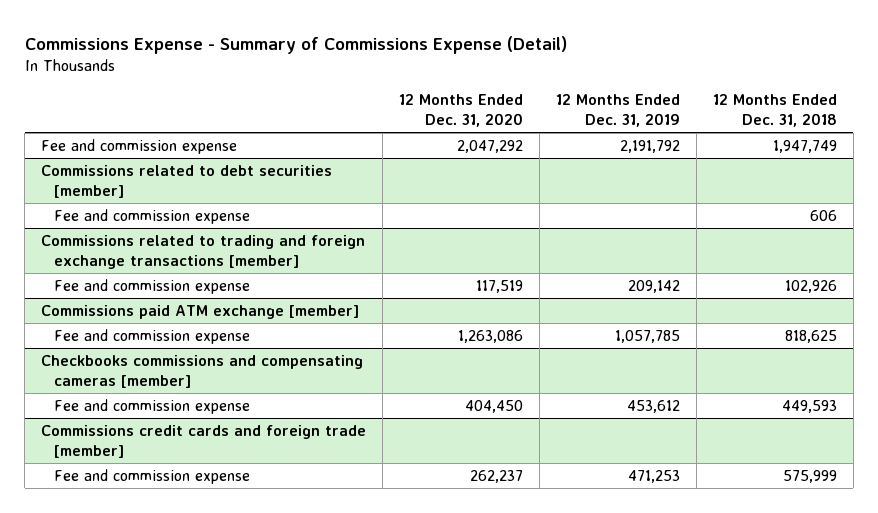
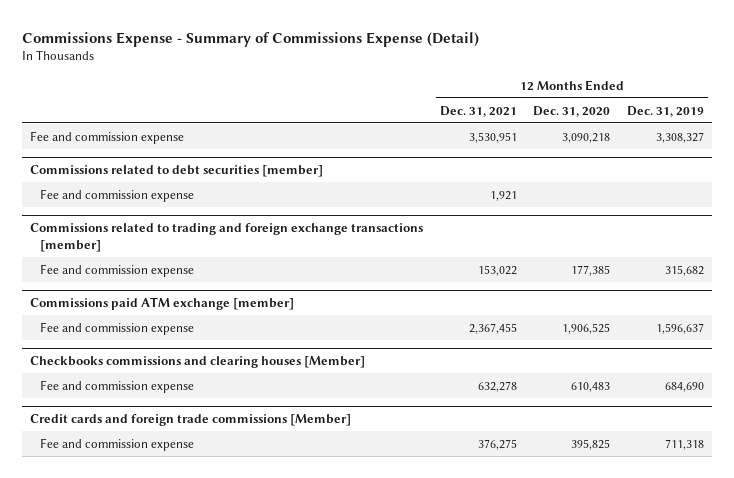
- | 12 Months Ended Dec. 31, 2020 | 12 Months Ended Dec. 31, 2019 | 12 Months Ended Dec. 31, 2018
+ | 12 Months Ended Dec. 31, 2021 | 12 Months Ended Dec. 31, 2020 | 12 Months Ended Dec. 31, 2019
- Fee and commission expense | 2,047,292 | 2,191,792 | 1,947,749
+ Fee and commission expense | 3,530,951 | 3,090,218 | 3,308,327
@ Commissions related to trading and foreign exchange transactions [member]
- Fee and commission expense | 117,519 | 209,142 | 102,926
+ Fee and commission expense | 153,022 | 177,385 | 315,682
@ Commissions paid ATM exchange [member]
- Fee and commission expense | 1,263,086 | 1,057,785 | 818,625
- Checkbooks commissions and compensating cameras [member]
- Fee and commission expense | 404,450 | 453,612 | 449,593
- Commissions credit cards and foreign trade [member]
- Fee and commission expense | 262,237 | 471,253 | 575,999
@ Commissions paid ATM exchange [member]
+ Fee and commission expense | 2,367,455 | 1,906,525 | 1,596,637
+ Checkbooks commissions and clearing houses [Member]
+ Fee and commission expense | 632,278 | 610,483 | 684,690
+ Credit cards and foreign trade commissions [Member]
+ Fee and commission expense | 376,275 | 395,825 | 711,318

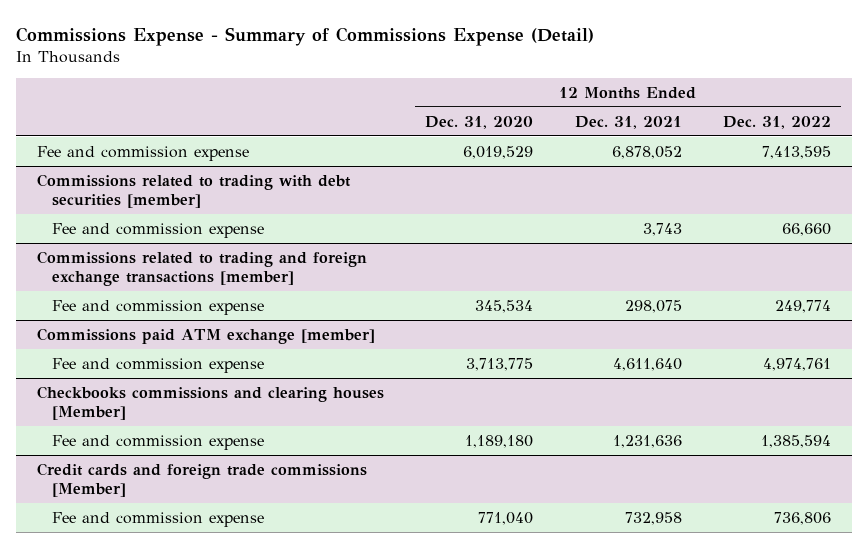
- | 12 Months Ended Dec. 31, 2021 | 12 Months Ended Dec. 31, 2020 | 12 Months Ended Dec. 31, 2019
+ | 12 Months Ended Dec. 31, 2020 | 12 Months Ended Dec. 31, 2021 | 12 Months Ended Dec. 31, 2022
- Fee and commission expense | 3,530,951 | 3,090,218 | 3,308,327
- Commissions related to debt securities [member]
- Fee and commission expense | 1,921 | |
+ Fee and commission expense | 6,019,529 | 6,878,052 | 7,413,595
+ Commissions related to trading with debt securities [member]
+ Fee and commission expense | | 3,743 | 66,660
@ Commissions related to trading and foreign exchange transactions [member]
- Fee and commission expense | 153,022 | 177,385 | 315,682
+ Fee and commission expense | 345,534 | 298,075 | 249,774
@ Commissions paid ATM exchange [member]
- Fee and commission expense | 2,367,455 | 1,906,525 | 1,596,637
+ Fee and commission expense | 3,713,775 | 4,611,640 | 4,974,761
@ Checkbooks commissions and clearing houses [Member]
- Fee and commission expense | 632,278 | 610,483 | 684,690
+ Fee and commission expense | 1,189,180 | 1,231,636 | 1,385,594
@ Credit cards and foreign trade commissions [Member]
- Fee and commission expense | 376,275 | 395,825 | 711,318
+ Fee and commission expense | 771,040 | 732,958 | 736,806

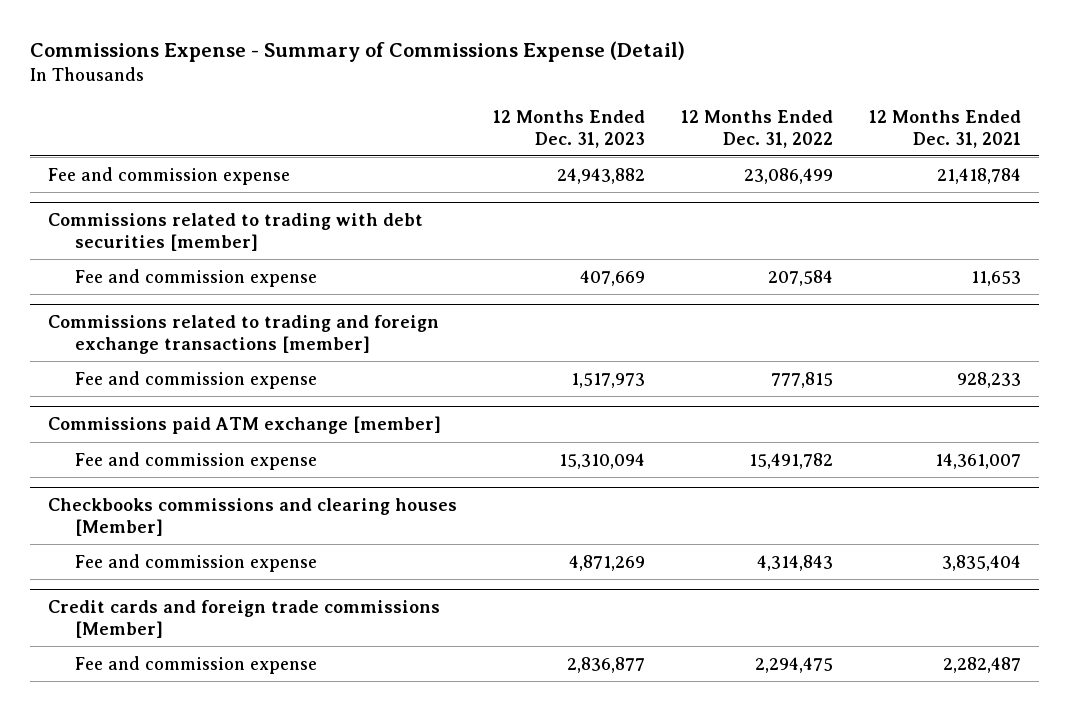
- | 12 Months Ended Dec. 31, 2020 | 12 Months Ended Dec. 31, 2021 | 12 Months Ended Dec. 31, 2022
+ | 12 Months Ended Dec. 31, 2023 | 12 Months Ended Dec. 31, 2022 | 12 Months Ended Dec. 31, 2021
- Fee and commission expense | 6,019,529 | 6,878,052 | 7,413,595
+ Fee and commission expense | 24,943,882 | 23,086,499 | 21,418,784
@ Commissions related to trading with debt securities [member]
- Fee and commission expense | | 3,743 | 66,660
+ Fee and commission expense | 407,669 | 207,584 | 11,653
@ Commissions related to trading and foreign exchange transactions [member]
- Fee and commission expense | 345,534 | 298,075 | 249,774
+ Fee and commission expense | 1,517,973 | 777,815 | 928,233
@ Commissions paid ATM exchange [member]
- Fee and commission expense | 3,713,775 | 4,611,640 | 4,974,761
+ Fee and commission expense | 15,310,094 | 15,491,782 | 14,361,007
@ Checkbooks commissions and clearing houses [Member]
- Fee and commission expense | 1,189,180 | 1,231,636 | 1,385,594
+ Fee and commission expense | 4,871,269 | 4,314,843 | 3,835,404
@ Credit cards and foreign trade commissions [Member]
- Fee and commission expense | 771,040 | 732,958 | 736,806
+ Fee and commission expense | 2,836,877 | 2,294,475 | 2,282,487

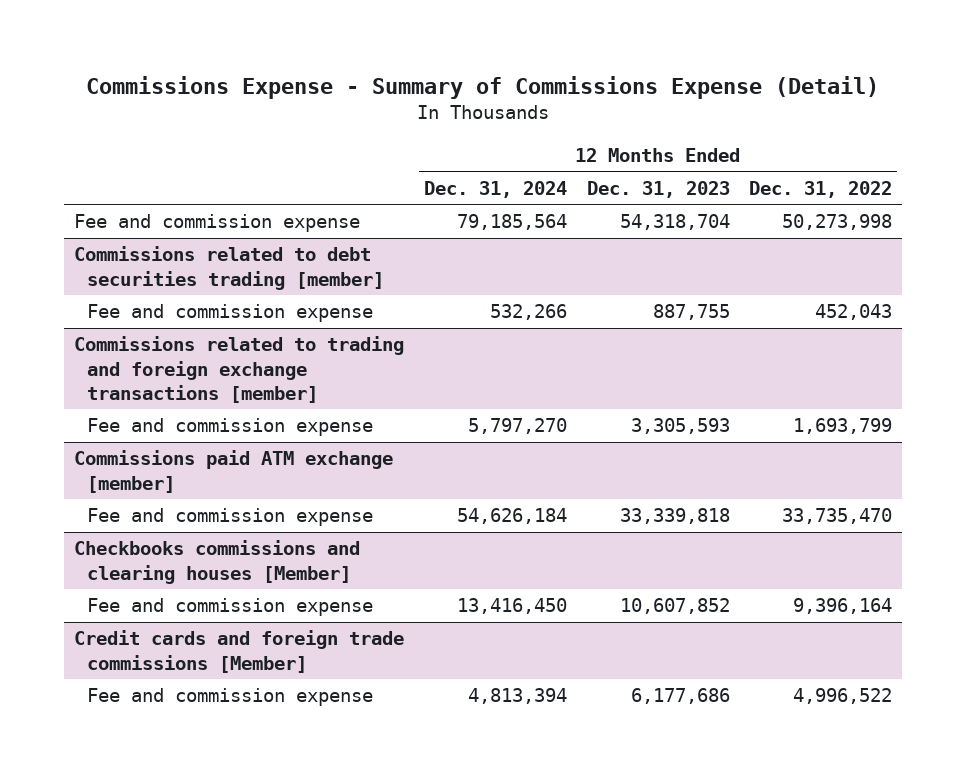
- | 12 Months Ended Dec. 31, 2023 | 12 Months Ended Dec. 31, 2022 | 12 Months Ended Dec. 31, 2021
+ | 12 Months Ended Dec. 31, 2024 | 12 Months Ended Dec. 31, 2023 | 12 Months Ended Dec. 31, 2022
- Fee and commission expense | 24,943,882 | 23,086,499 | 21,418,784
- Commissions related to trading with debt securities [member]
- Fee and commission expense | 407,669 | 207,584 | 11,653
+ Fee and commission expense | 79,185,564 | 54,318,704 | 50,273,998
+ Commissions related to debt securities trading [member]
+ Fee and commission expense | 532,266 | 887,755 | 452,043
@ Commissions related to trading and foreign exchange transactions [member]
- Fee and commission expense | 1,517,973 | 777,815 | 928,233
+ Fee and commission expense | 5,797,270 | 3,305,593 | 1,693,799
@ Commissions paid ATM exchange [member]
- Fee and commission expense | 15,310,094 | 15,491,782 | 14,361,007
+ Fee and commission expense | 54,626,184 | 33,339,818 | 33,735,470
@ Checkbooks commissions and clearing houses [Member]
- Fee and commission expense | 4,871,269 | 4,314,843 | 3,835,404
+ Fee and commission expense | 13,416,450 | 10,607,852 | 9,396,164
@ Credit cards and foreign trade commissions [Member]
- Fee and commission expense | 2,836,877 | 2,294,475 | 2,282,487
+ Fee and commission expense | 4,813,394 | 6,177,686 | 4,996,522

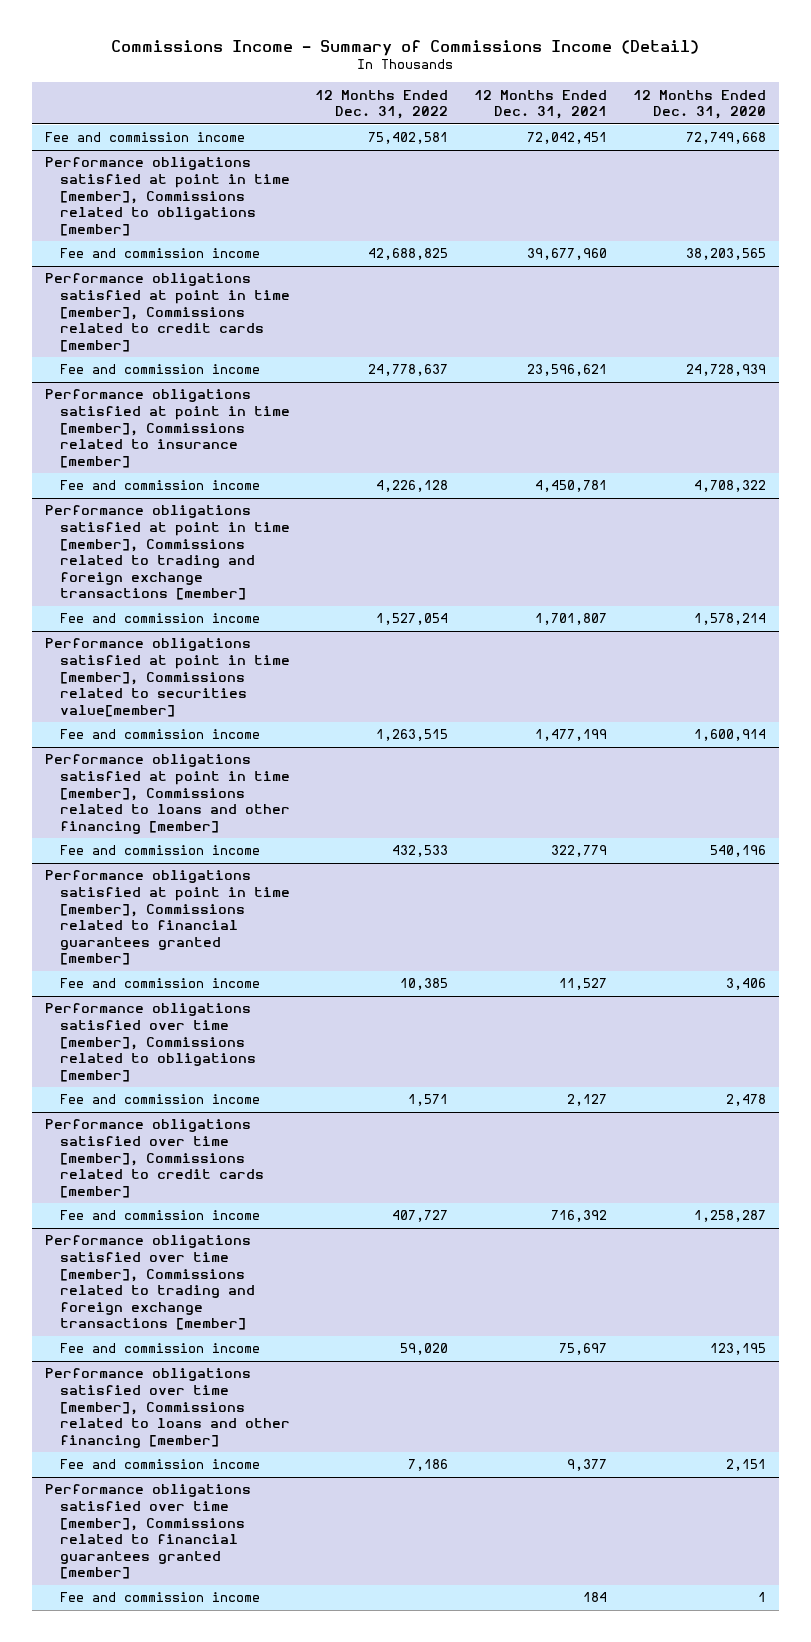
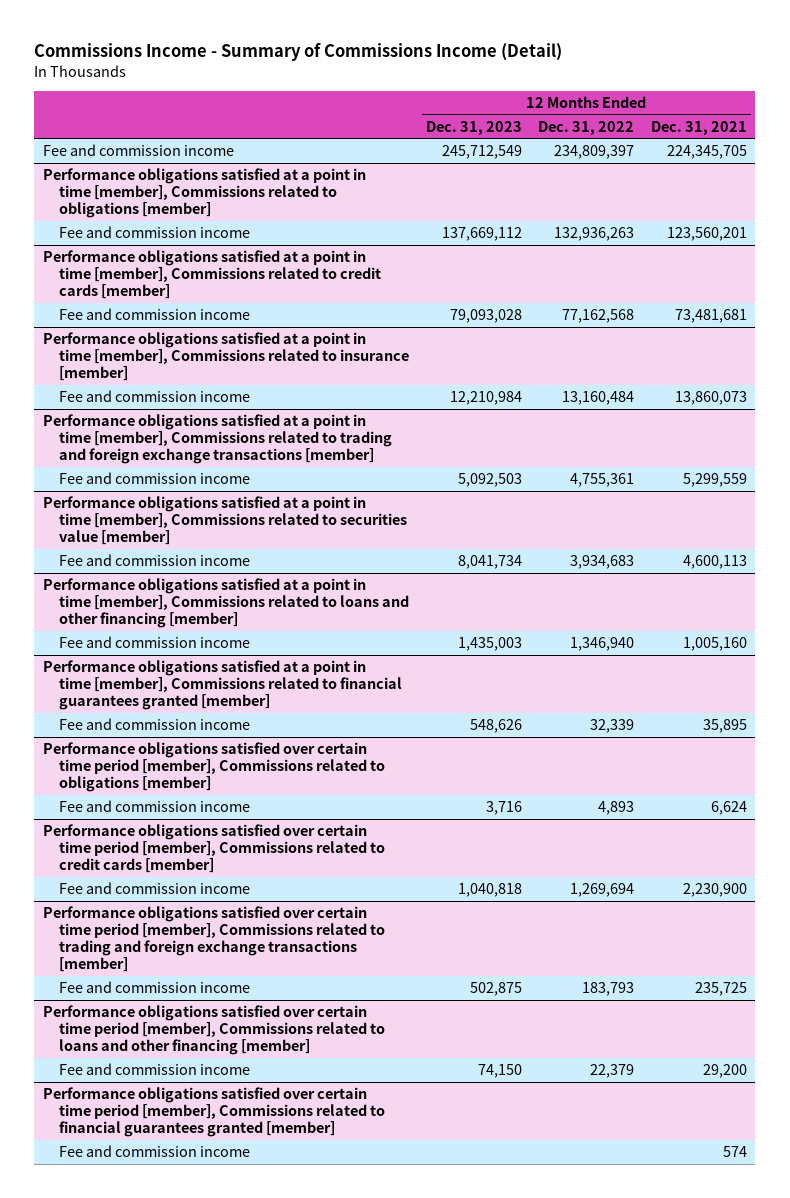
- | 12 Months Ended Dec. 31, 2022 | 12 Months Ended Dec. 31, 2021 | 12 Months Ended Dec. 31, 2020
+ | 12 Months Ended Dec. 31, 2023 | 12 Months Ended Dec. 31, 2022 | 12 Months Ended Dec. 31, 2021
- Fee and commission income | 75,402,581 | 72,042,451 | 72,749,668
- Performance obligations satisfied at point in time [member], Commissions related to obligations [member]
- Fee and commission income | 42,688,825 | 39,677,960 | 38,203,565
- Performance obligations satisfied at point in time [member], Commissions related to credit cards [member]
- Fee and commission income | 24,778,637 | 23,596,621 | 24,728,939
- Performance obligations satisfied at point in time [member], Commissions related to insurance [member]
- Fee and commission income | 4,226,128 | 4,450,781 | 4,708,322
- Performance obligations satisfied at point in time [member], Commissions related to trading and foreign exchange transactions [member]
- Fee and commission income | 1,527,054 | 1,701,807 | 1,578,214
- Performance obligations satisfied at point in time [member], Commissions related to securities value[member]
- Fee and commission income | 1,263,515 | 1,477,199 | 1,600,914
- Performance obligations satisfied at point in time [member], Commissions related to loans and other financing [member]
- Fee and commission income | 432,533 | 322,779 | 540,196
- Performance obligations satisfied at point in time [member], Commissions related to financial guarantees granted [member]
- Fee and commission income | 10,385 | 11,527 | 3,406
- Performance obligations satisfied over time [member], Commissions related to obligations [member]
- Fee and commission income | 1,571 | 2,127 | 2,478
- Performance obligations satisfied over time [member], Commissions related to credit cards [member]
- Fee and commission income | 407,727 | 716,392 | 1,258,287
- Performance obligations satisfied over time [member], Commissions related to trading and foreign exchange transactions [member]
- Fee and commission income | 59,020 | 75,697 | 123,195
- Performance obligations satisfied over time [member], Commissions related to loans and other financing [member]
- Fee and commission income | 7,186 | 9,377 | 2,151
- Performance obligations satisfied over time [member], Commissions related to financial guarantees granted [member]
- Fee and commission income | | 184 | 1
+ Fee and commission income | 245,712,549 | 234,809,397 | 224,345,705
+ Performance obligations satisfied at a point in time [member], Commissions related to obligations [member]
+ Fee and commission income | 137,669,112 | 132,936,263 | 123,560,201
+ Performance obligations satisfied at a point in time [member], Commissions related to credit cards [member]
+ Fee and commission income | 79,093,028 | 77,162,568 | 73,481,681
+ Performance obligations satisfied at a point in time [member], Commissions related to insurance [member]
+ Fee and commission income | 12,210,984 | 13,160,484 | 13,860,073
+ Performance obligations satisfied at a point in time [member], Commissions related to trading and foreign exchange transactions [member]
+ Fee and commission income | 5,092,503 | 4,755,361 | 5,299,559
+ Performance obligations satisfied at a point in time [member], Commissions related to securities value [member]
+ Fee and commission income | 8,041,734 | 3,934,683 | 4,600,113
+ Performance obligations satisfied at a point in time [member], Commissions related to loans and other financing [member]
+ Fee and commission income | 1,435,003 | 1,346,940 | 1,005,160
+ Performance obligations satisfied at a point in time [member], Commissions related to financial guarantees granted [member]
+ Fee and commission income | 548,626 | 32,339 | 35,895
+ Performance obligations satisfied over certain time period [member], Commissions related to obligations [member]
+ Fee and commission income | 3,716 | 4,893 | 6,624
+ Performance obligations satisfied over certain time period [member], Commissions related to credit cards [member]
+ Fee and commission income | 1,040,818 | 1,269,694 | 2,230,900
+ Performance obligations satisfied over certain time period [member], Commissions related to trading and foreign exchange transactions [member]
+ Fee and commission income | 502,875 | 183,793 | 235,725
+ Performance obligations satisfied over certain time period [member], Commissions related to loans and other financing [member]
+ Fee and commission income | 74,150 | 22,379 | 29,200
+ Performance obligations satisfied over certain time period [member], Commissions related to financial guarantees granted [member]
+ Fee and commission income | | | 574

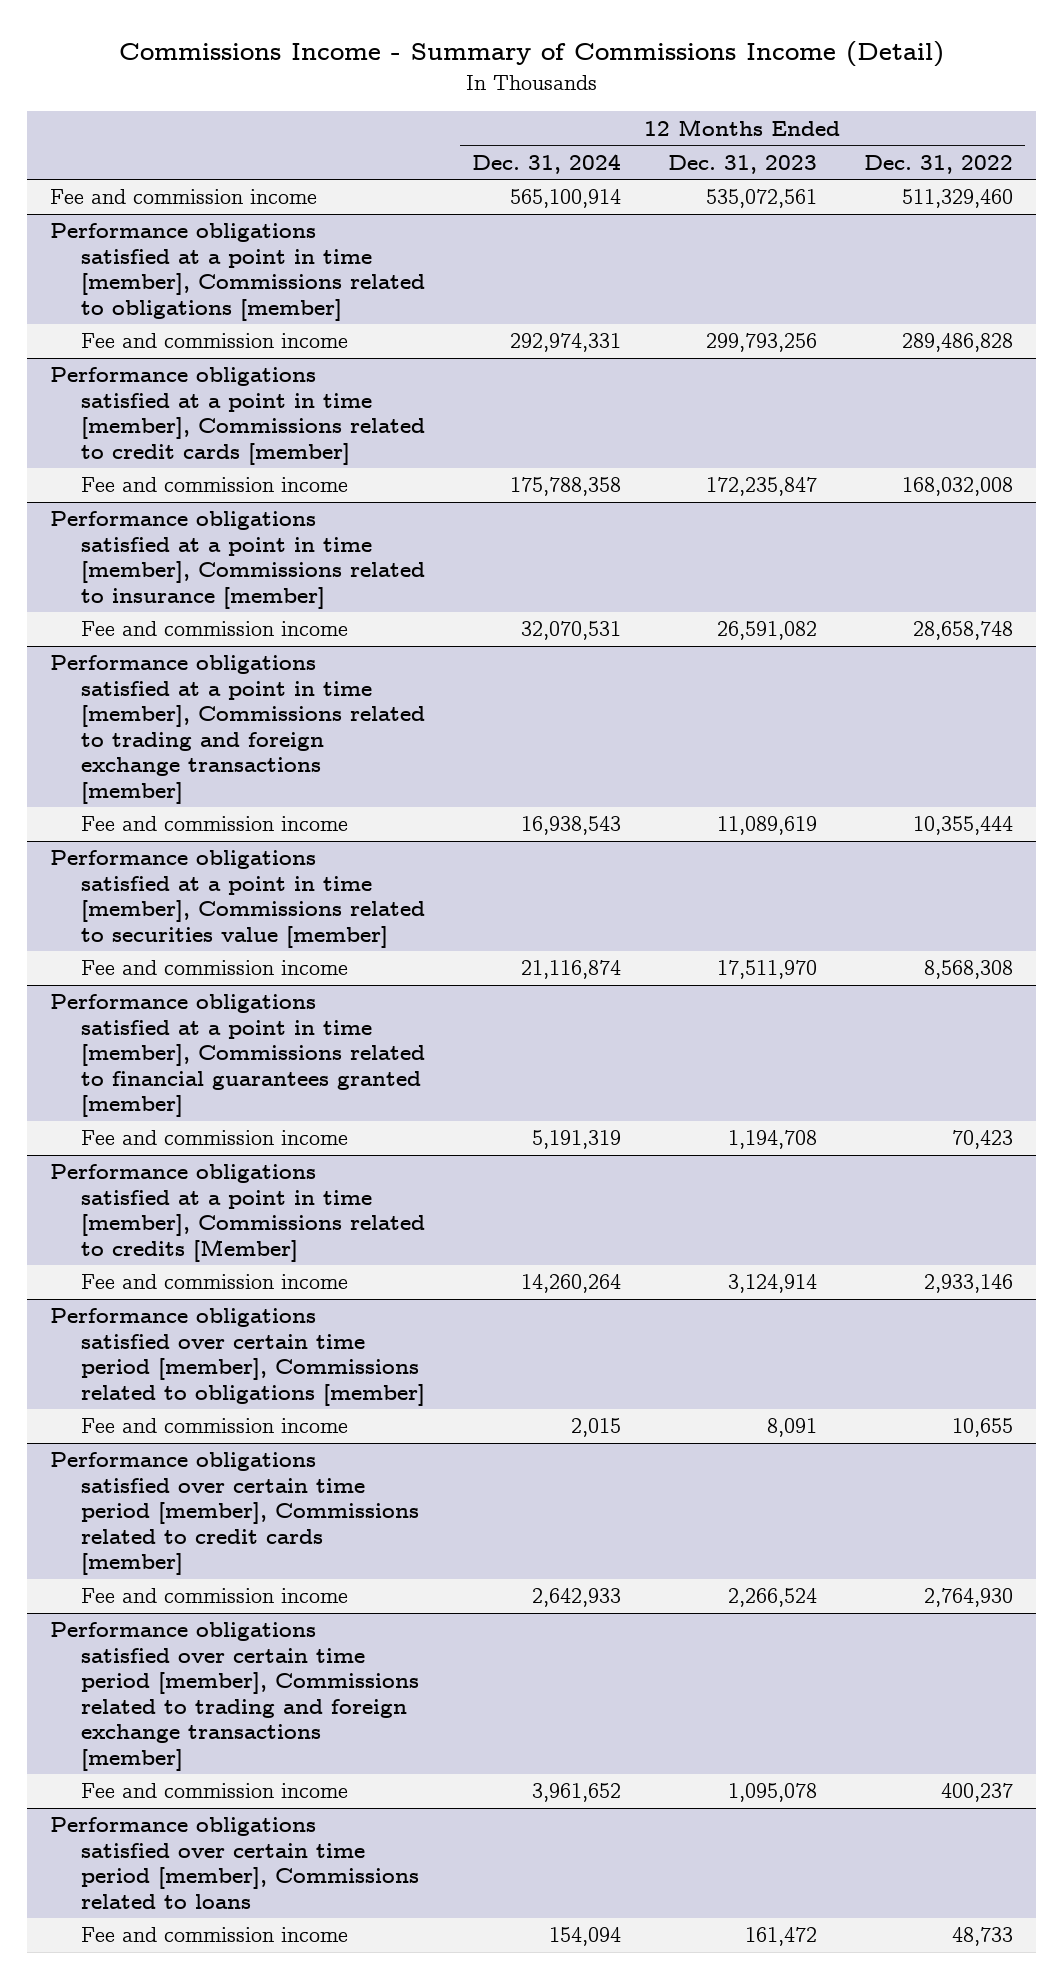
- | 12 Months Ended Dec. 31, 2023 | 12 Months Ended Dec. 31, 2022 | 12 Months Ended Dec. 31, 2021
+ | 12 Months Ended Dec. 31, 2024 | 12 Months Ended Dec. 31, 2023 | 12 Months Ended Dec. 31, 2022
- Fee and commission income | 245,712,549 | 234,809,397 | 224,345,705
+ Fee and commission income | 565,100,914 | 535,072,561 | 511,329,460
@ Performance obligations satisfied at a point in time [member], Commissions related to obligations [member]
- Fee and commission income | 137,669,112 | 132,936,263 | 123,560,201
+ Fee and commission income | 292,974,331 | 299,793,256 | 289,486,828
@ Performance obligations satisfied at a point in time [member], Commissions related to credit cards [member]
- Fee and commission income | 79,093,028 | 77,162,568 | 73,481,681
+ Fee and commission income | 175,788,358 | 172,235,847 | 168,032,008
@ Performance obligations satisfied at a point in time [member], Commissions related to insurance [member]
- Fee and commission income | 12,210,984 | 13,160,484 | 13,860,073
+ Fee and commission income | 32,070,531 | 26,591,082 | 28,658,748
@ Performance obligations satisfied at a point in time [member], Commissions related to trading and foreign exchange transactions [member]
- Fee and commission income | 5,092,503 | 4,755,361 | 5,299,559
+ Fee and commission income | 16,938,543 | 11,089,619 | 10,355,444
@ Performance obligations satisfied at a point in time [member], Commissions related to securities value [member]
- Fee and commission income | 8,041,734 | 3,934,683 | 4,600,113
- Performance obligations satisfied at a point in time [member], Commissions related to loans and other financing [member]
- Fee and commission income | 1,435,003 | 1,346,940 | 1,005,160
@ Performance obligations satisfied at a point in time [member], Commissions related to securities value [member]
+ Fee and commission income | 21,116,874 | 17,511,970 | 8,568,308
@ Performance obligations satisfied at a point in time [member], Commissions related to financial guarantees granted [member]
- Fee and commission income | 548,626 | 32,339 | 35,895
+ Fee and commission income | 5,191,319 | 1,194,708 | 70,423
+ Performance obligations satisfied at a point in time [member], Commissions related to credits [Member]
+ Fee and commission income | 14,260,264 | 3,124,914 | 2,933,146
@ Performance obligations satisfied over certain time period [member], Commissions related to obligations [member]
- Fee and commission income | 3,716 | 4,893 | 6,624
+ Fee and commission income | 2,015 | 8,091 | 10,655
@ Performance obligations satisfied over certain time period [member], Commissions related to credit cards [member]
- Fee and commission income | 1,040,818 | 1,269,694 | 2,230,900
+ Fee and commission income | 2,642,933 | 2,266,524 | 2,764,930
@ Performance obligations satisfied over certain time period [member], Commissions related to trading and foreign exchange transactions [member]
- Fee and commission income | 502,875 | 183,793 | 235,725
- Performance obligations satisfied over certain time period [member], Commissions related to loans and other financing [member]
- Fee and commission income | 74,150 | 22,379 | 29,200
- Performance obligations satisfied over certain time period [member], Commissions related to financial guarantees granted [member]
- Fee and commission income | | | 574
@ Performance obligations satisfied over certain time period [member], Commissions related to trading and foreign exchange transactions [member]
+ Fee and commission income | 3,961,652 | 1,095,078 | 400,237
+ Performance obligations satisfied over certain time period [member], Commissions related to loans
+ Fee and commission income | 154,094 | 161,472 | 48,733

